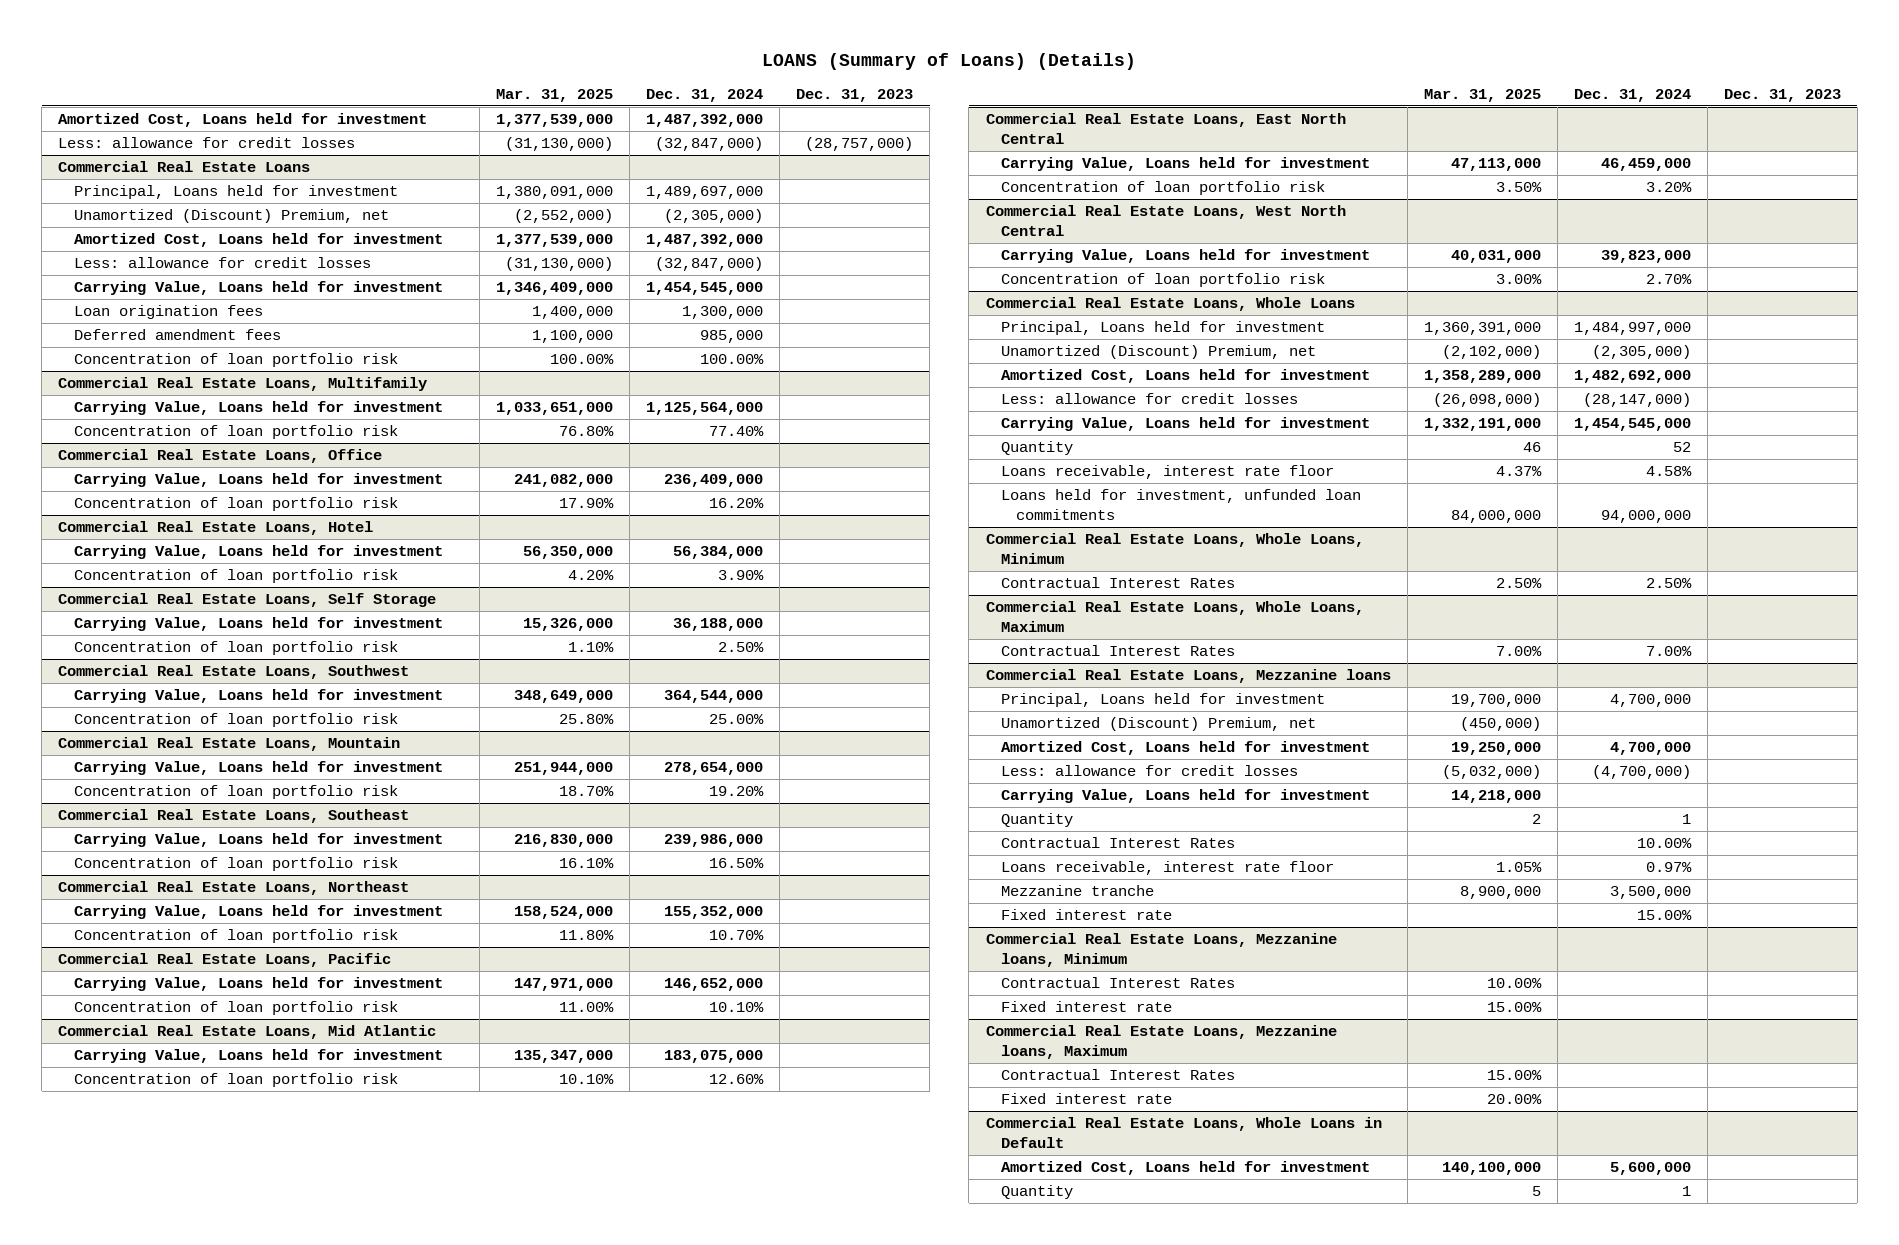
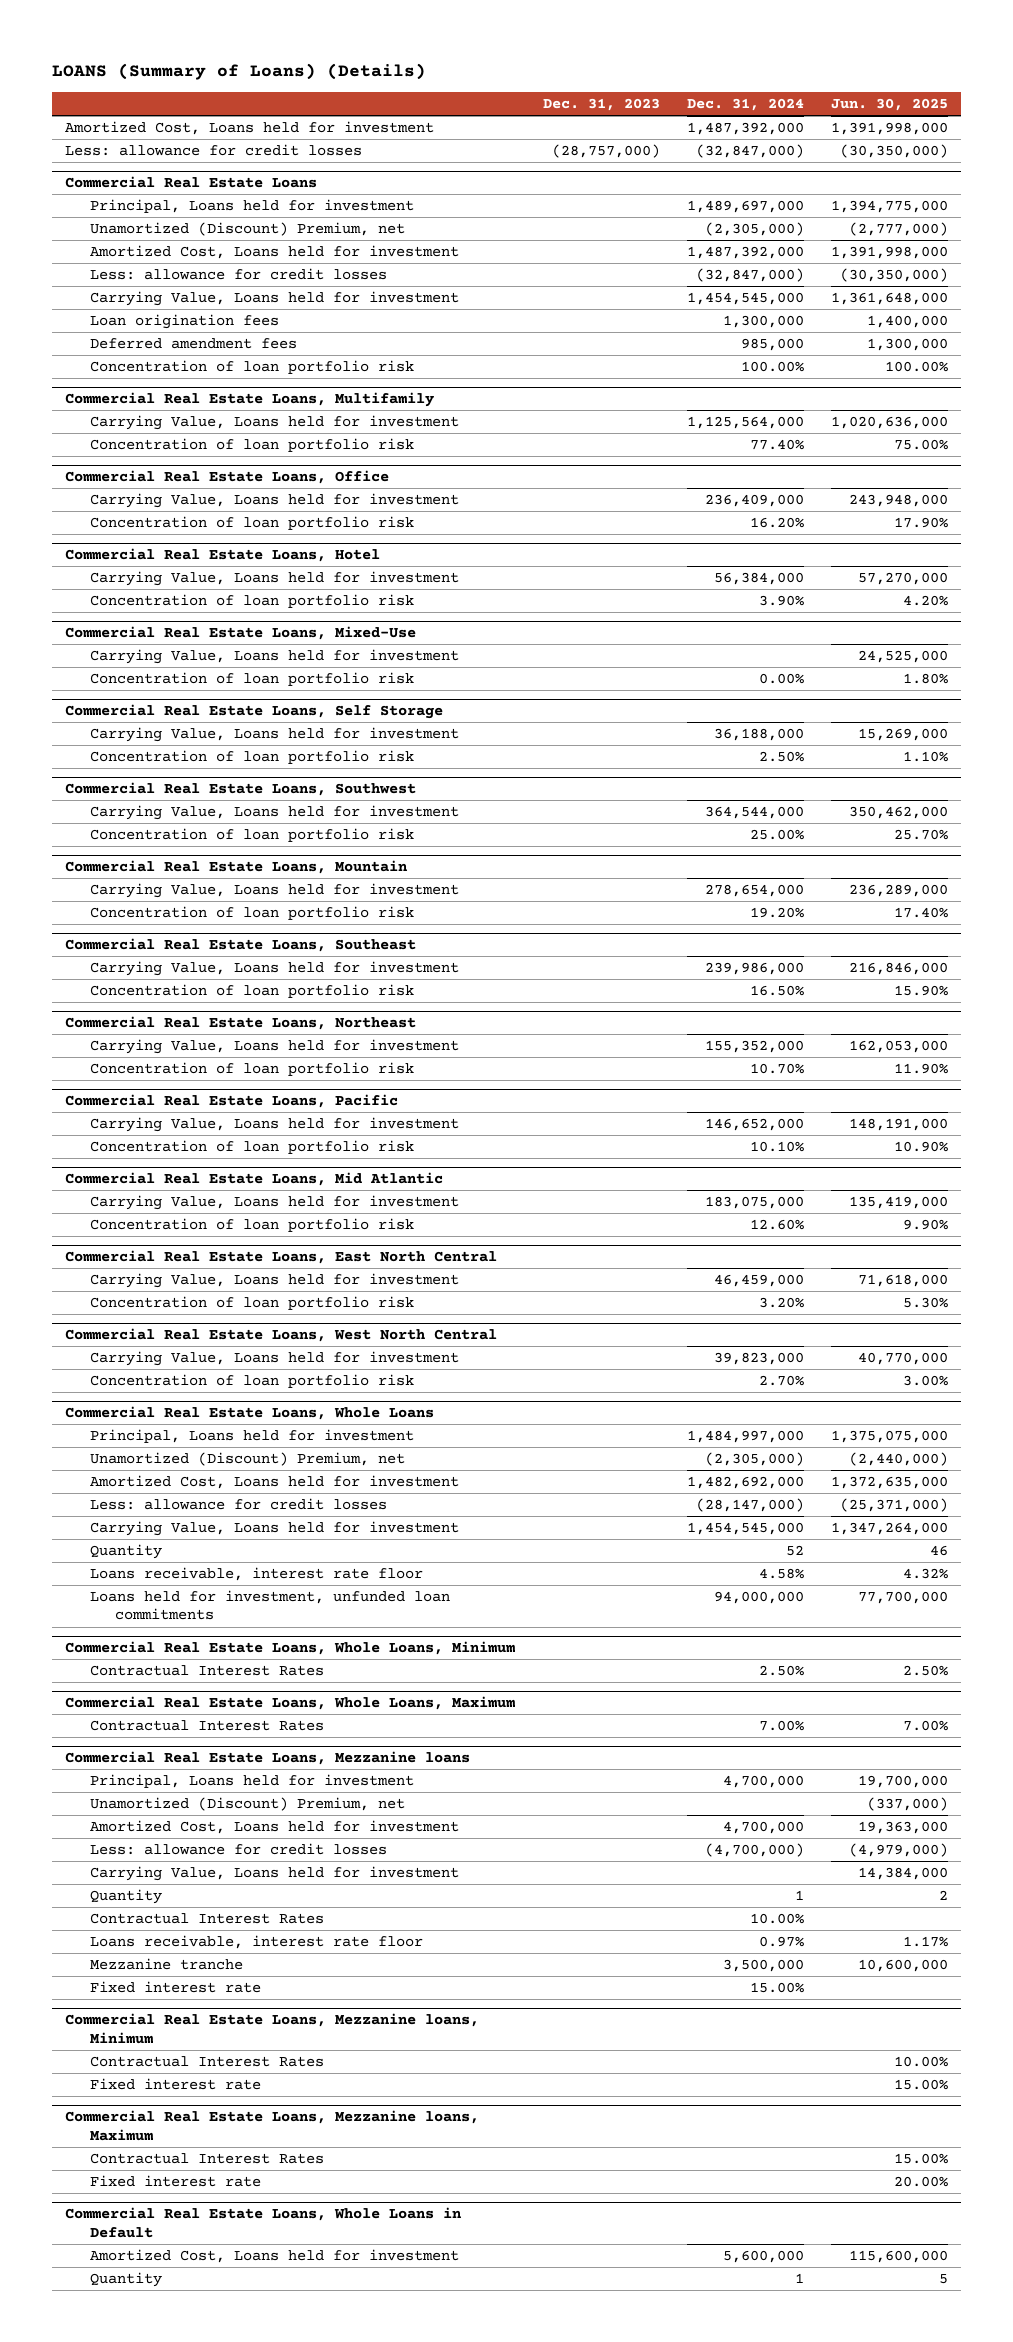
- | Mar. 31, 2025 | Dec. 31, 2024 | Dec. 31, 2023
+ | Dec. 31, 2023 | Dec. 31, 2024 | Jun. 30, 2025
+ Commercial Real Estate Loans, Mixed-Use
+ Carrying Value, Loans held for investment | | | 24,525,000
+ Concentration of loan portfolio risk | | 0.00% | 1.80%

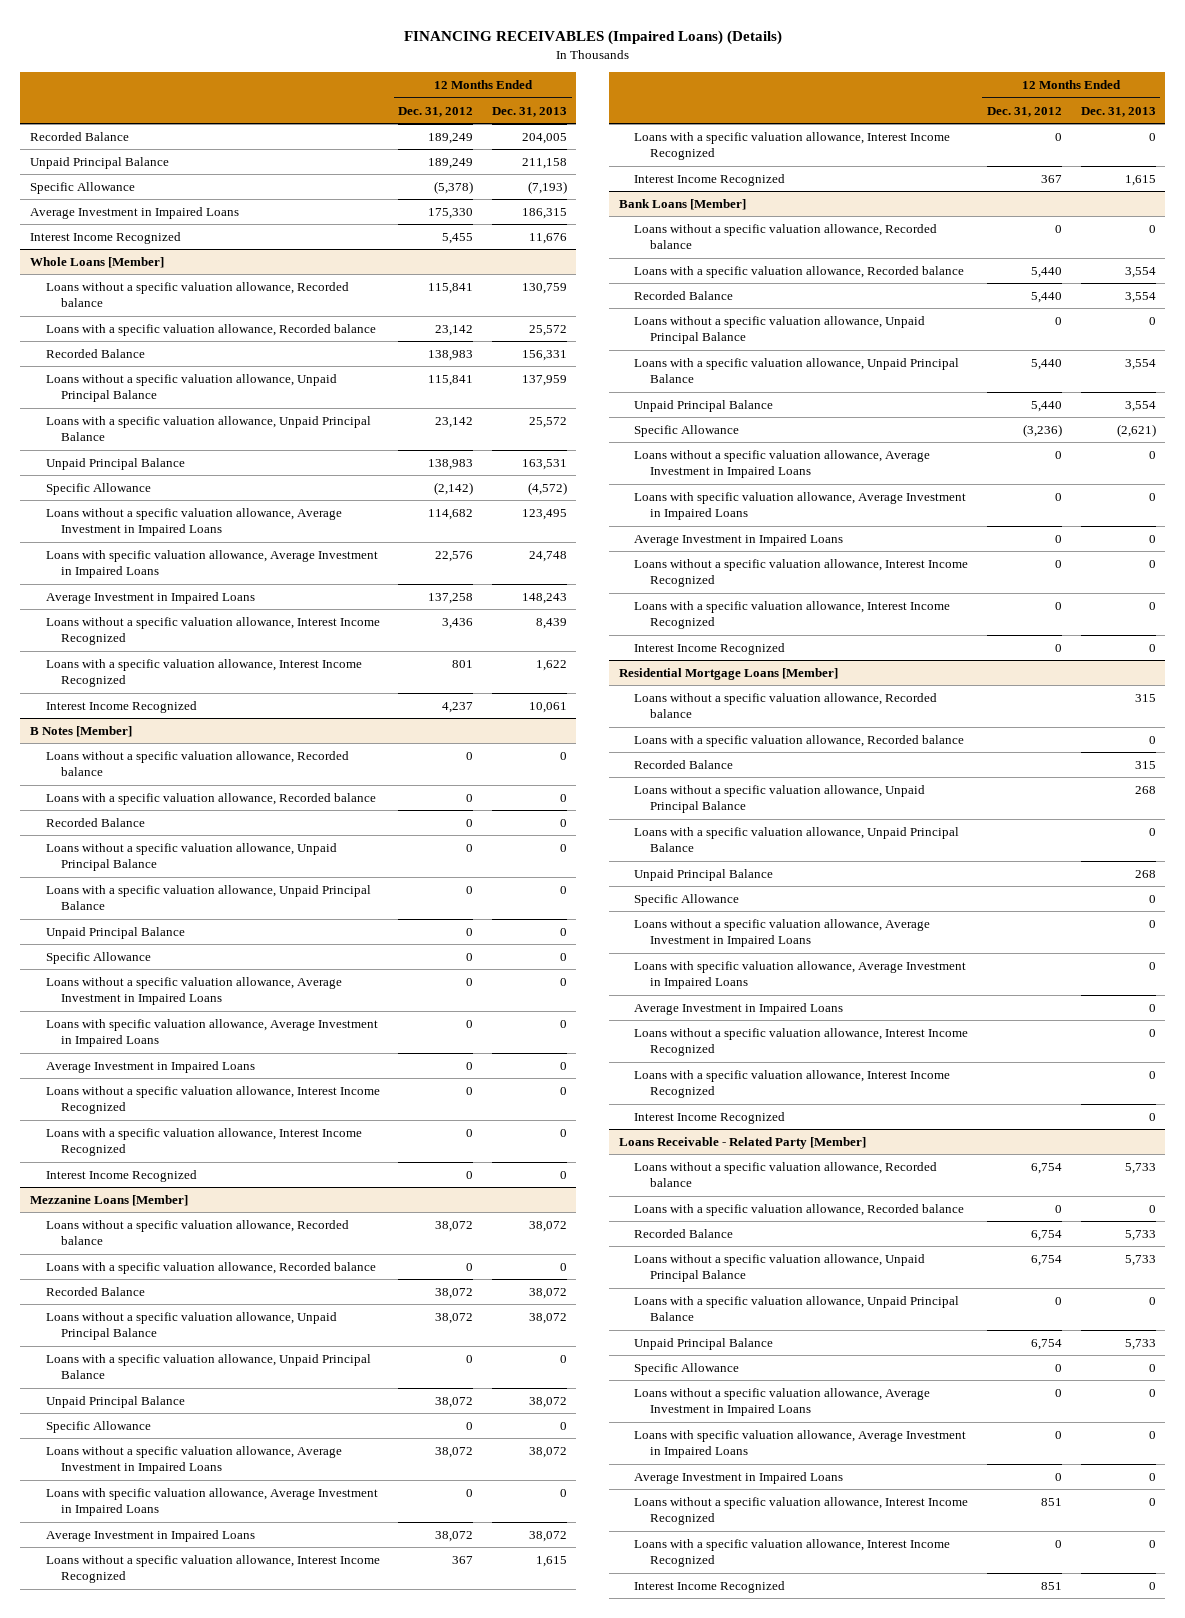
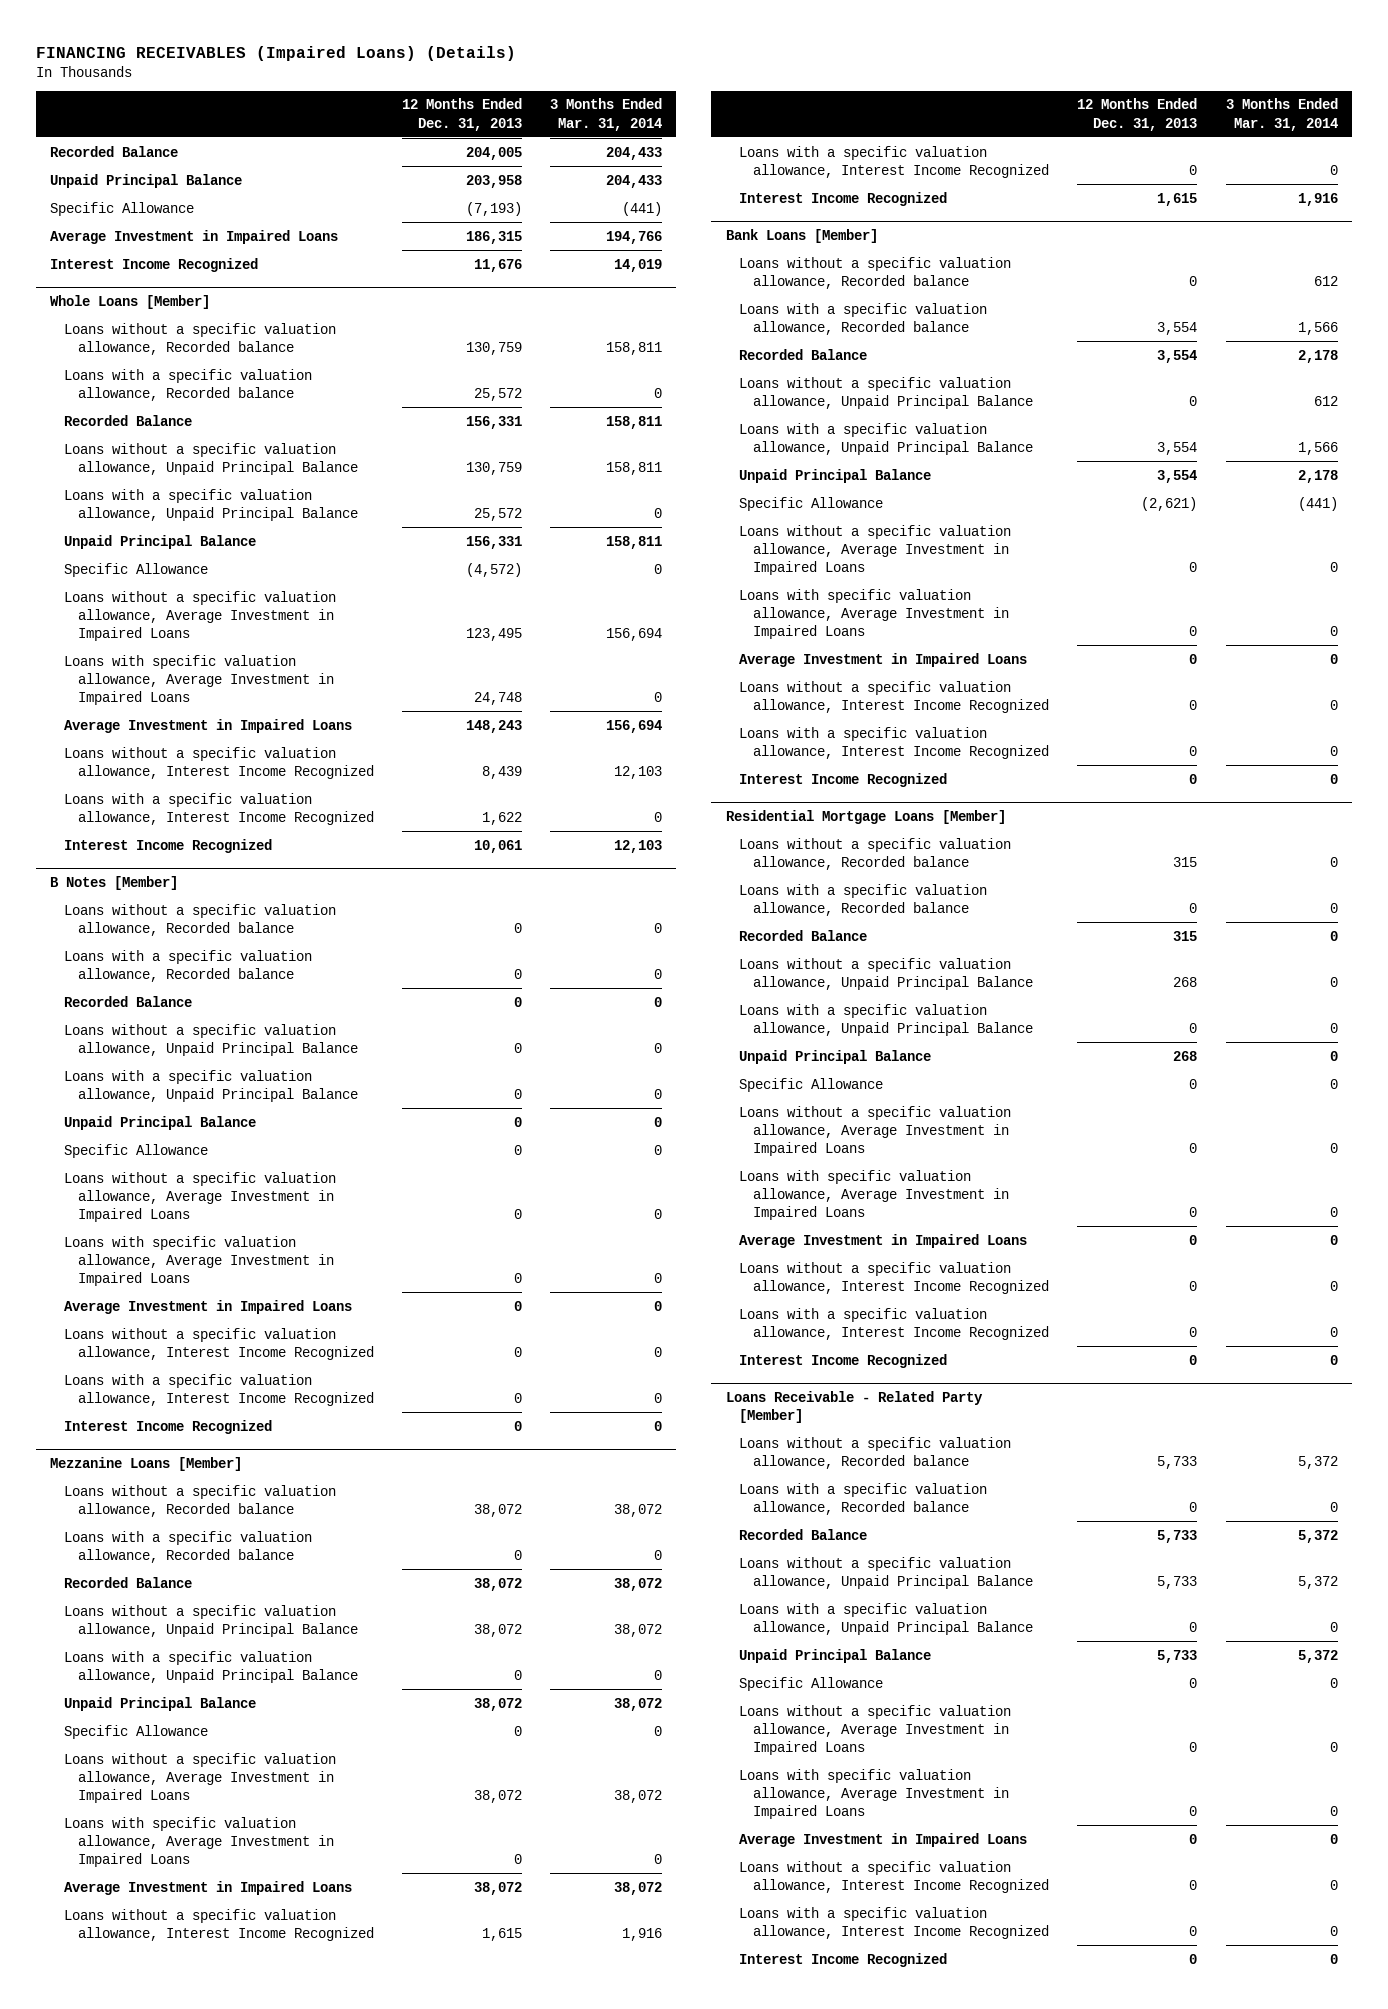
- | 12 Months Ended Dec. 31, 2012 | 12 Months Ended Dec. 31, 2013
+ | 12 Months Ended Dec. 31, 2013 | 3 Months Ended Mar. 31, 2014
- Unpaid Principal Balance | 189,249 | 211,158
+ Unpaid Principal Balance | 203,958 | 204,433
@ Whole Loans [Member]
- Loans without a specific valuation allowance, Unpaid Principal Balance | 115,841 | 137,959
+ Loans without a specific valuation allowance, Unpaid Principal Balance | 130,759 | 158,811
- Unpaid Principal Balance | 138,983 | 163,531
+ Unpaid Principal Balance | 156,331 | 158,811

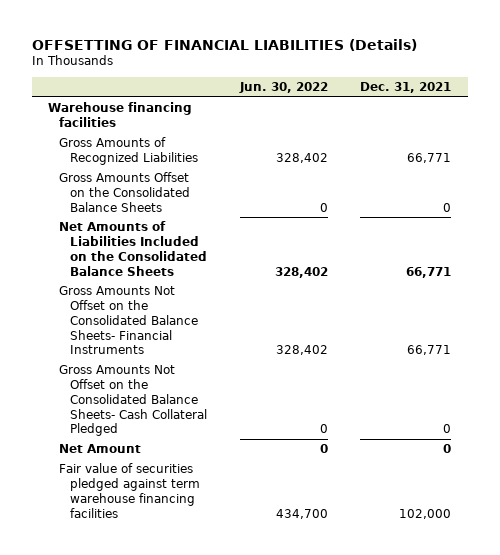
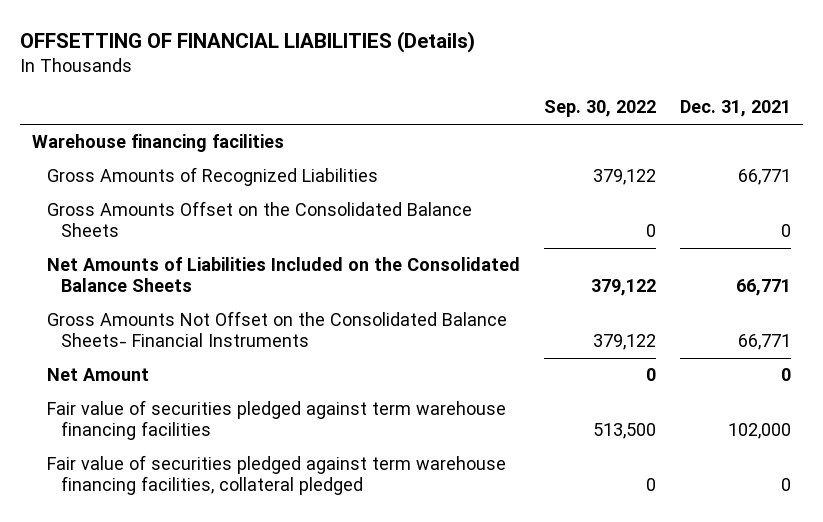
- | Jun. 30, 2022 | Dec. 31, 2021
+ | Sep. 30, 2022 | Dec. 31, 2021
- Gross Amounts Not Offset on the Consolidated Balance Sheets- Cash Collateral Pledged | 0 | 0
+ Fair value of securities pledged against term warehouse financing facilities, collateral pledged | 0 | 0

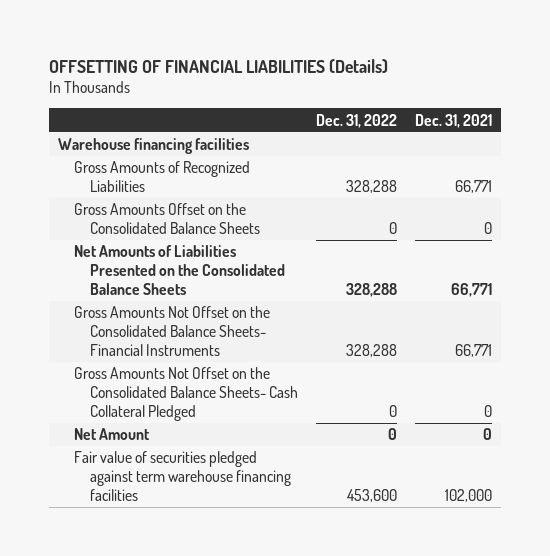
- | Sep. 30, 2022 | Dec. 31, 2021
+ | Dec. 31, 2022 | Dec. 31, 2021
- Net Amounts of Liabilities Included on the Consolidated Balance Sheets | 379,122 | 66,771
+ Net Amounts of Liabilities Presented on the Consolidated Balance Sheets | 328,288 | 66,771
+ Gross Amounts Not Offset on the Consolidated Balance Sheets- Cash Collateral Pledged | 0 | 0
- Fair value of securities pledged against term warehouse financing facilities, collateral pledged | 0 | 0

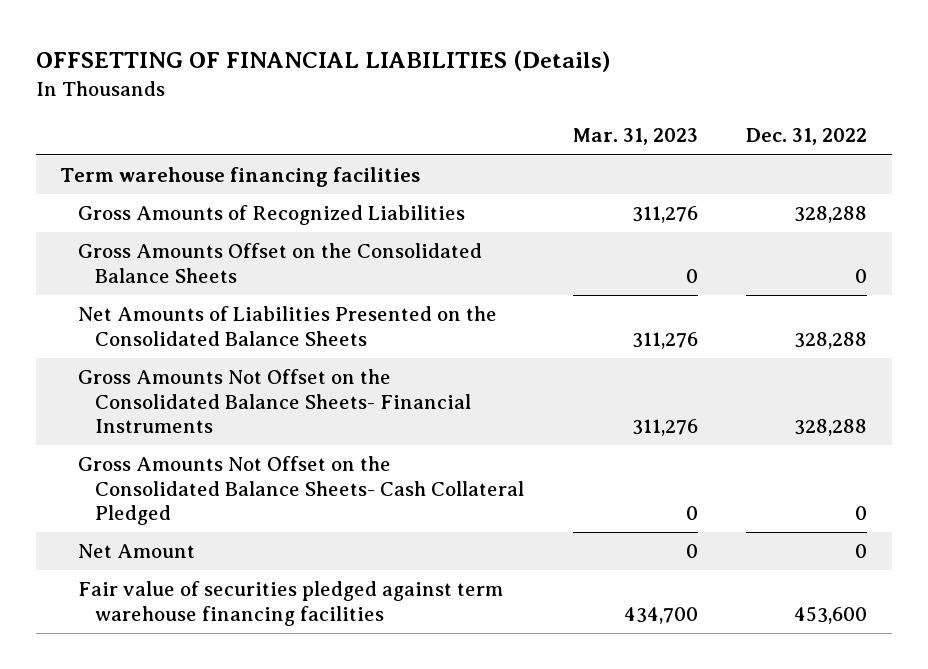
- | Dec. 31, 2022 | Dec. 31, 2021
+ | Mar. 31, 2023 | Dec. 31, 2022
- Warehouse financing facilities
+ Term warehouse financing facilities

